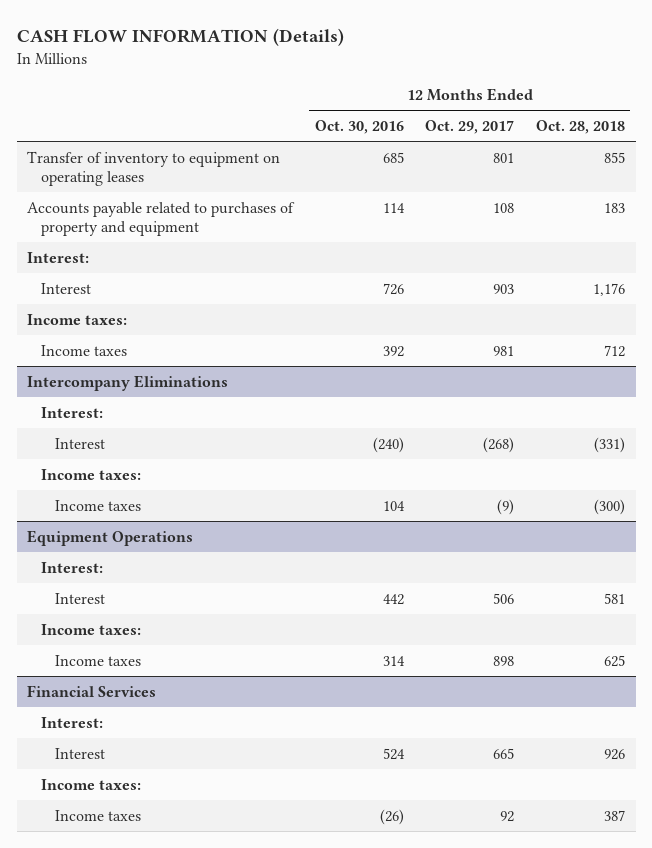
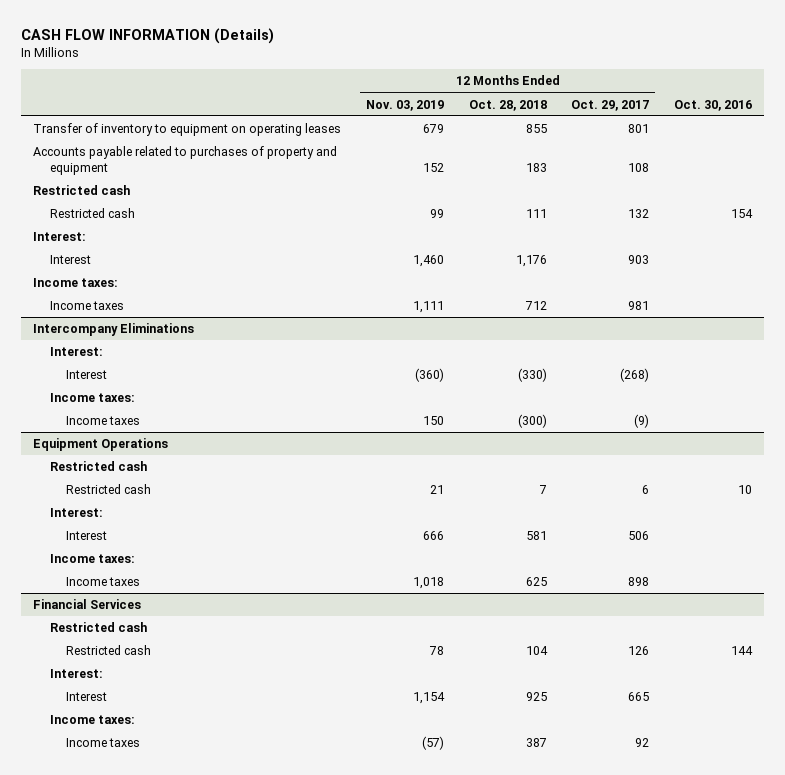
- | 12 Months Ended Oct. 30, 2016 | 12 Months Ended Oct. 29, 2017 | 12 Months Ended Oct. 28, 2018
+ | 12 Months Ended Nov. 03, 2019 | 12 Months Ended Oct. 28, 2018 | 12 Months Ended Oct. 29, 2017 | Oct. 30, 2016
+ Restricted cash
+ Restricted cash | 99 | 111 | 132 | 154
@ Intercompany Eliminations
- Interest | (240) | (268) | (331)
+ Interest | (360) | (330) | (268) |
@ Equipment Operations
+ Restricted cash
+ Restricted cash | 21 | 7 | 6 | 10
@ Financial Services
+ Restricted cash
+ Restricted cash | 78 | 104 | 126 | 144
- Interest | 524 | 665 | 926
+ Interest | 1,154 | 925 | 665 |

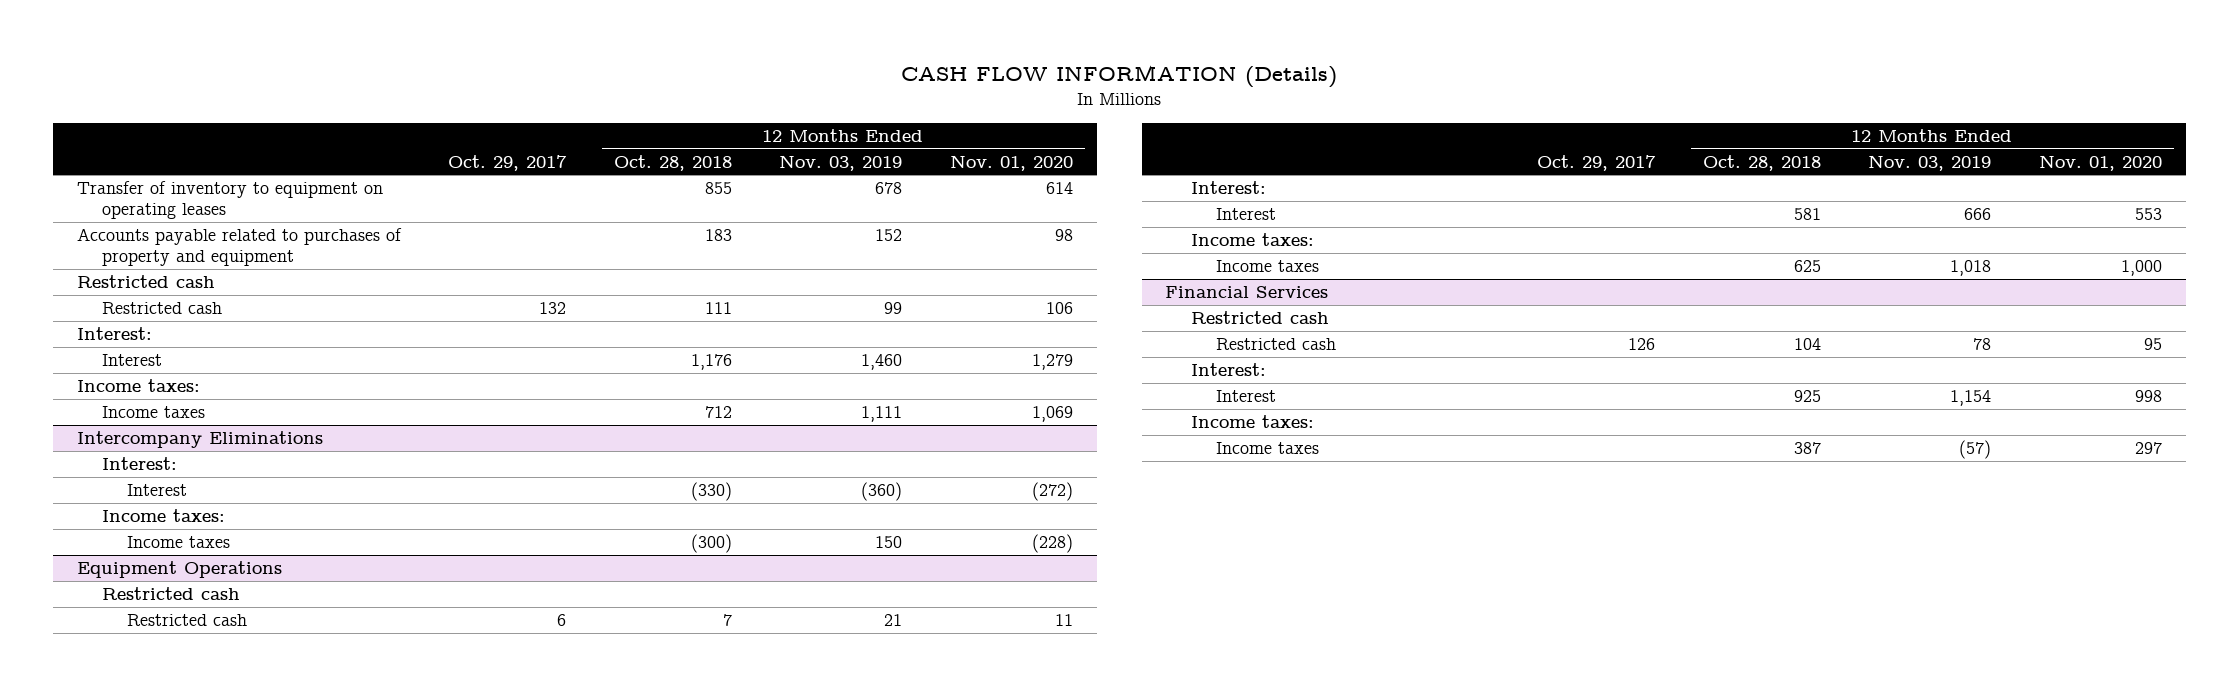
- | 12 Months Ended Nov. 03, 2019 | 12 Months Ended Oct. 28, 2018 | 12 Months Ended Oct. 29, 2017 | Oct. 30, 2016
+ | Oct. 29, 2017 | 12 Months Ended Oct. 28, 2018 | 12 Months Ended Nov. 03, 2019 | 12 Months Ended Nov. 01, 2020
- Transfer of inventory to equipment on operating leases | 679 | 855 | 801 |
+ Transfer of inventory to equipment on operating leases | | 855 | 678 | 614

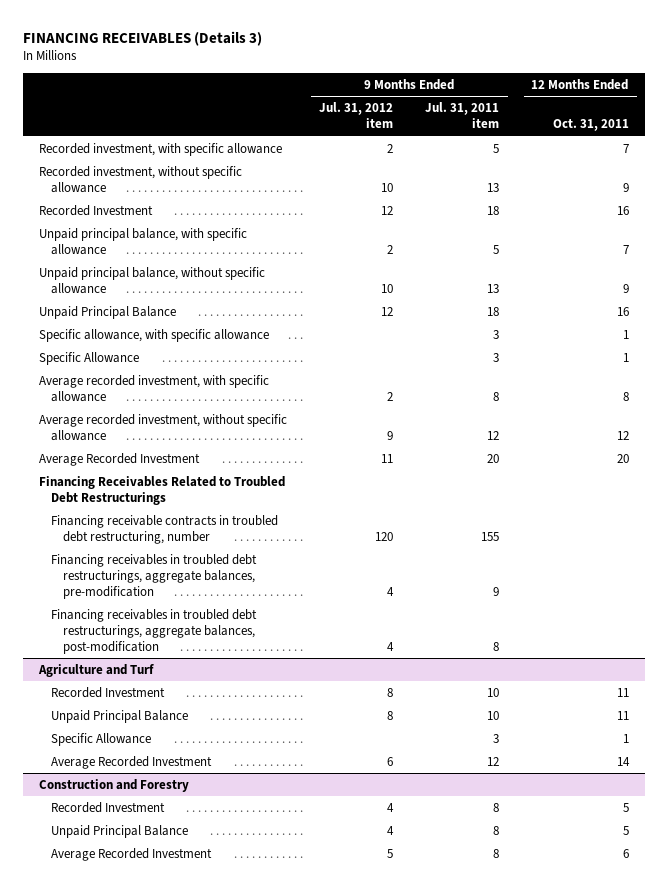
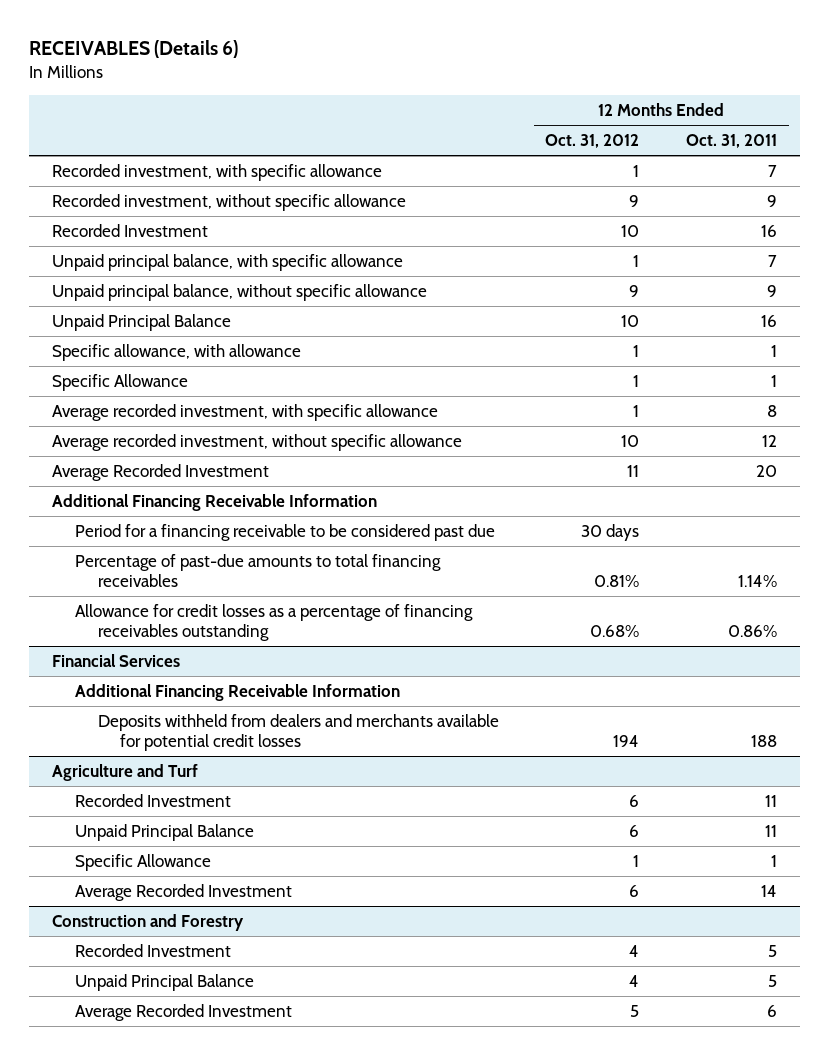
- FINANCING RECEIVABLES (Details 3)
+ RECEIVABLES (Details 6)
- | 9 Months Ended Jul. 31, 2012 item | 9 Months Ended Jul. 31, 2011 item | 12 Months Ended Oct. 31, 2011
+ | 12 Months Ended Oct. 31, 2012 | 12 Months Ended Oct. 31, 2011
- Specific allowance, with specific allowance | | 3 | 1
+ Specific allowance, with allowance | 1 | 1
- Financing Receivables Related to Troubled Debt Restructurings
- Financing receivable contracts in troubled debt restructuring, number | 120 | 155 |
- Financing receivables in troubled debt restructurings, aggregate balances, pre-modification | 4 | 9 |
- Financing receivables in troubled debt restructurings, aggregate balances, post-modification | 4 | 8 |
+ Additional Financing Receivable Information
+ Period for a financing receivable to be considered past due | 30 days |
+ Percentage of past-due amounts to total financing receivables | 0.81% | 1.14%
+ Allowance for credit losses as a percentage of financing receivables outstanding | 0.68% | 0.86%
+ Financial Services
+ Additional Financing Receivable Information
+ Deposits withheld from dealers and merchants available for potential credit losses | 194 | 188

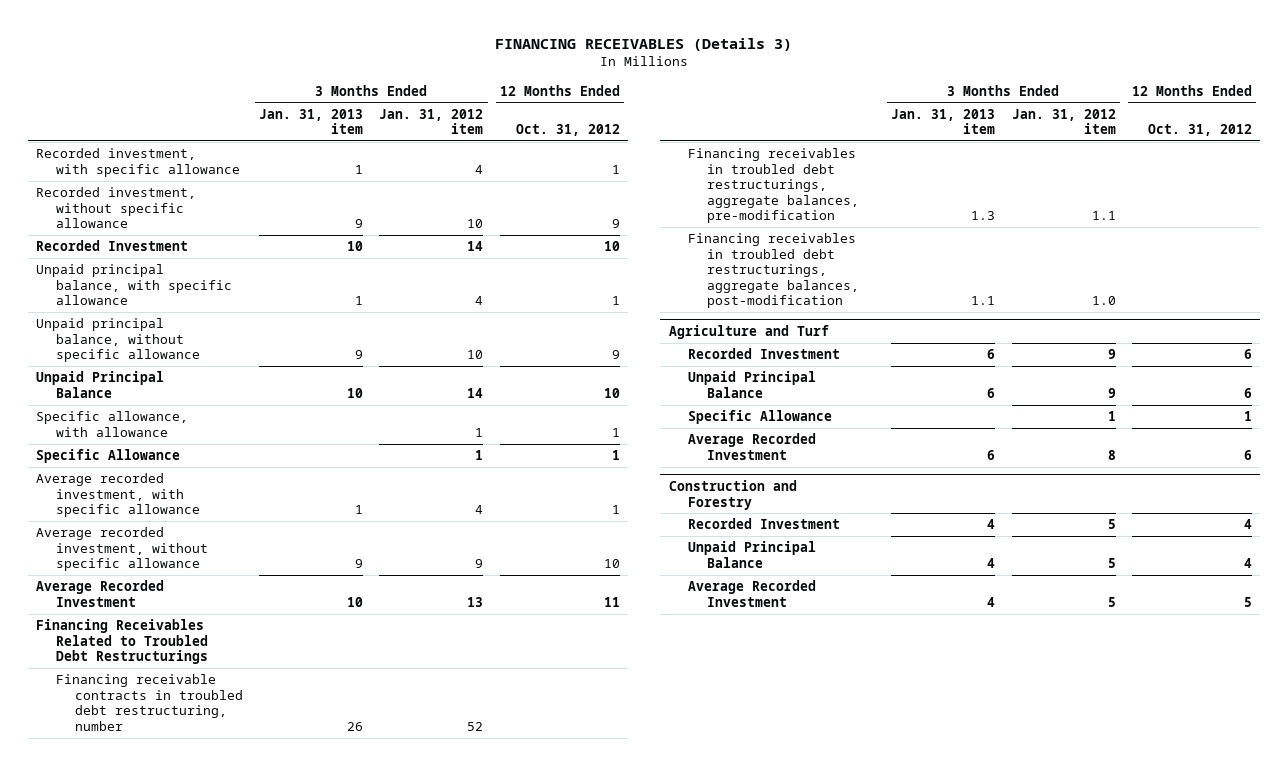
- RECEIVABLES (Details 6)
+ FINANCING RECEIVABLES (Details 3)
- | 12 Months Ended Oct. 31, 2012 | 12 Months Ended Oct. 31, 2011
+ | 3 Months Ended Jan. 31, 2013 item | 3 Months Ended Jan. 31, 2012 item | 12 Months Ended Oct. 31, 2012
- Additional Financing Receivable Information
- Period for a financing receivable to be considered past due | 30 days |
- Percentage of past-due amounts to total financing receivables | 0.81% | 1.14%
- Allowance for credit losses as a percentage of financing receivables outstanding | 0.68% | 0.86%
- Financial Services
- Additional Financing Receivable Information
- Deposits withheld from dealers and merchants available for potential credit losses | 194 | 188
+ Financing Receivables Related to Troubled Debt Restructurings
+ Financing receivable contracts in troubled debt restructuring, number | 26 | 52 |
+ Financing receivables in troubled debt restructurings, aggregate balances, pre-modification | 1.3 | 1.1 |
+ Financing receivables in troubled debt restructurings, aggregate balances, post-modification | 1.1 | 1.0 |

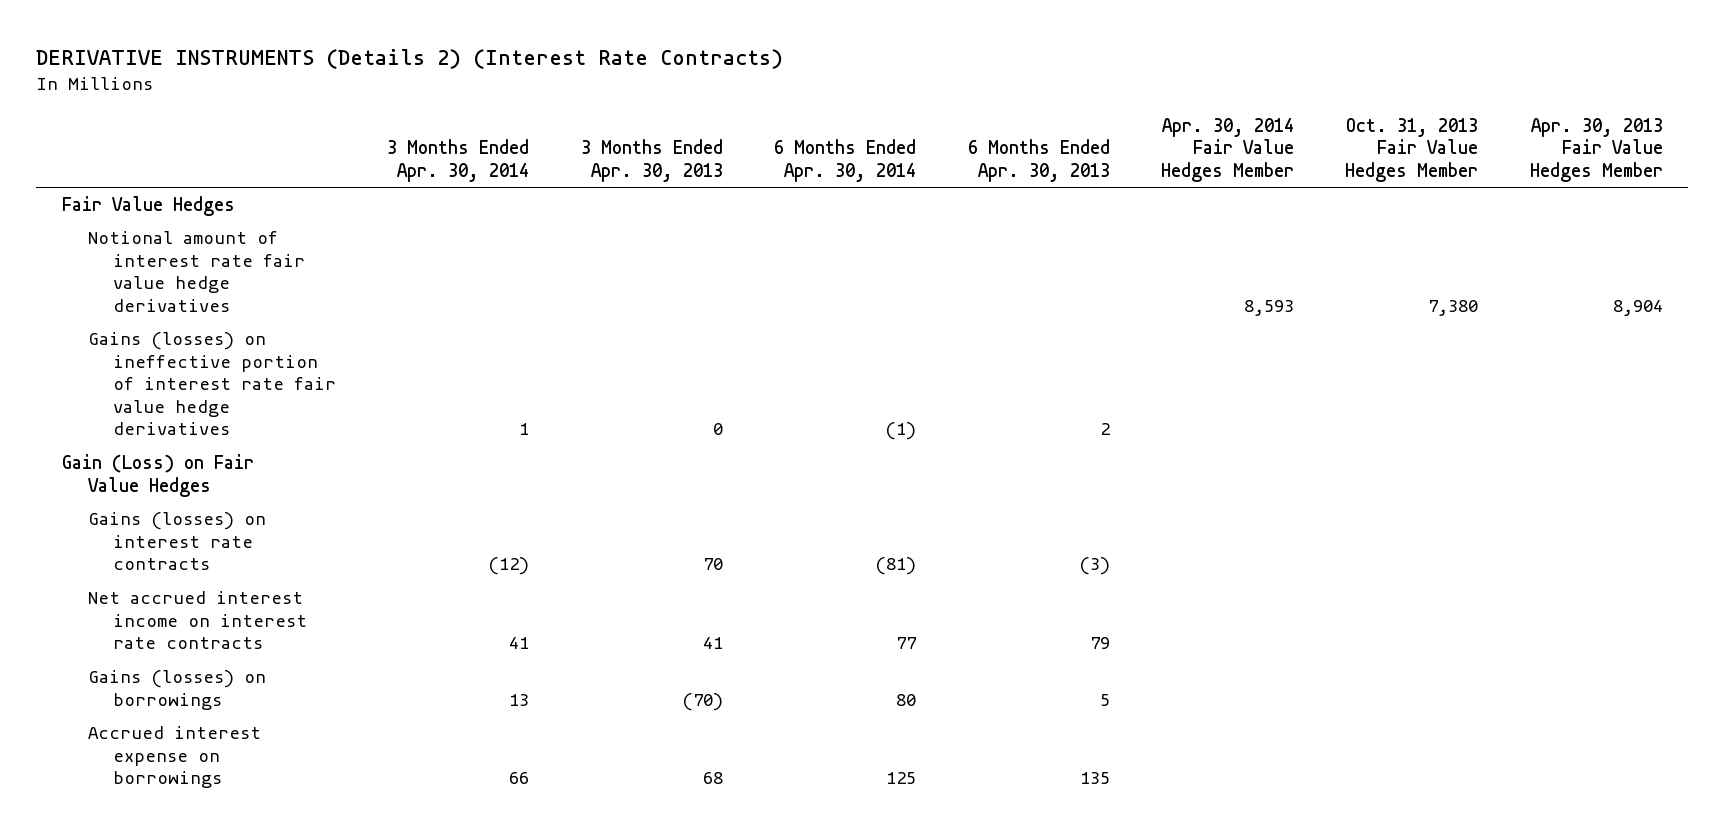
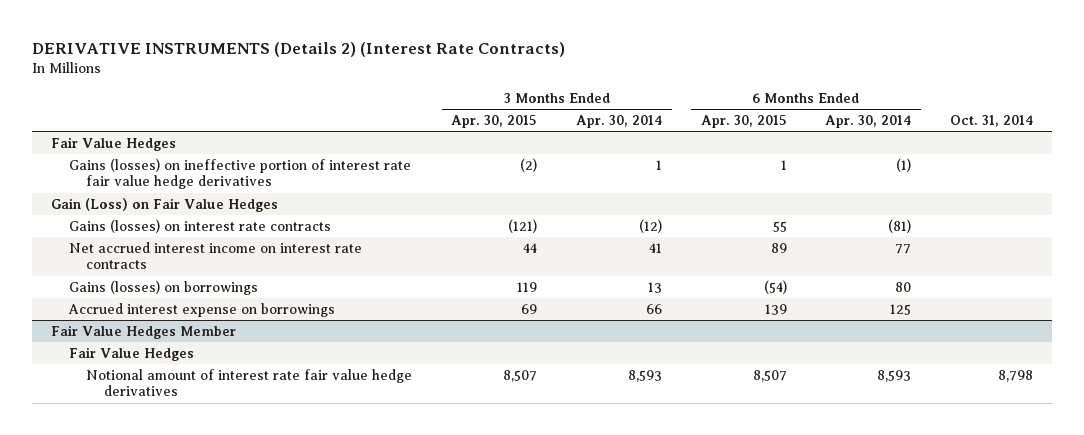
- | 3 Months Ended Apr. 30, 2014 | 3 Months Ended Apr. 30, 2013 | 6 Months Ended Apr. 30, 2014 | 6 Months Ended Apr. 30, 2013 | Apr. 30, 2014 Fair Value Hedges Member | Oct. 31, 2013 Fair Value Hedges Member | Apr. 30, 2013 Fair Value Hedges Member
+ | 3 Months Ended Apr. 30, 2015 | 3 Months Ended Apr. 30, 2014 | 6 Months Ended Apr. 30, 2015 | 6 Months Ended Apr. 30, 2014 | Oct. 31, 2014
- Notional amount of interest rate fair value hedge derivatives | | | | | 8,593 | 7,380 | 8,904
+ Fair Value Hedges Member
+ Fair Value Hedges
+ Notional amount of interest rate fair value hedge derivatives | 8,507 | 8,593 | 8,507 | 8,593 | 8,798

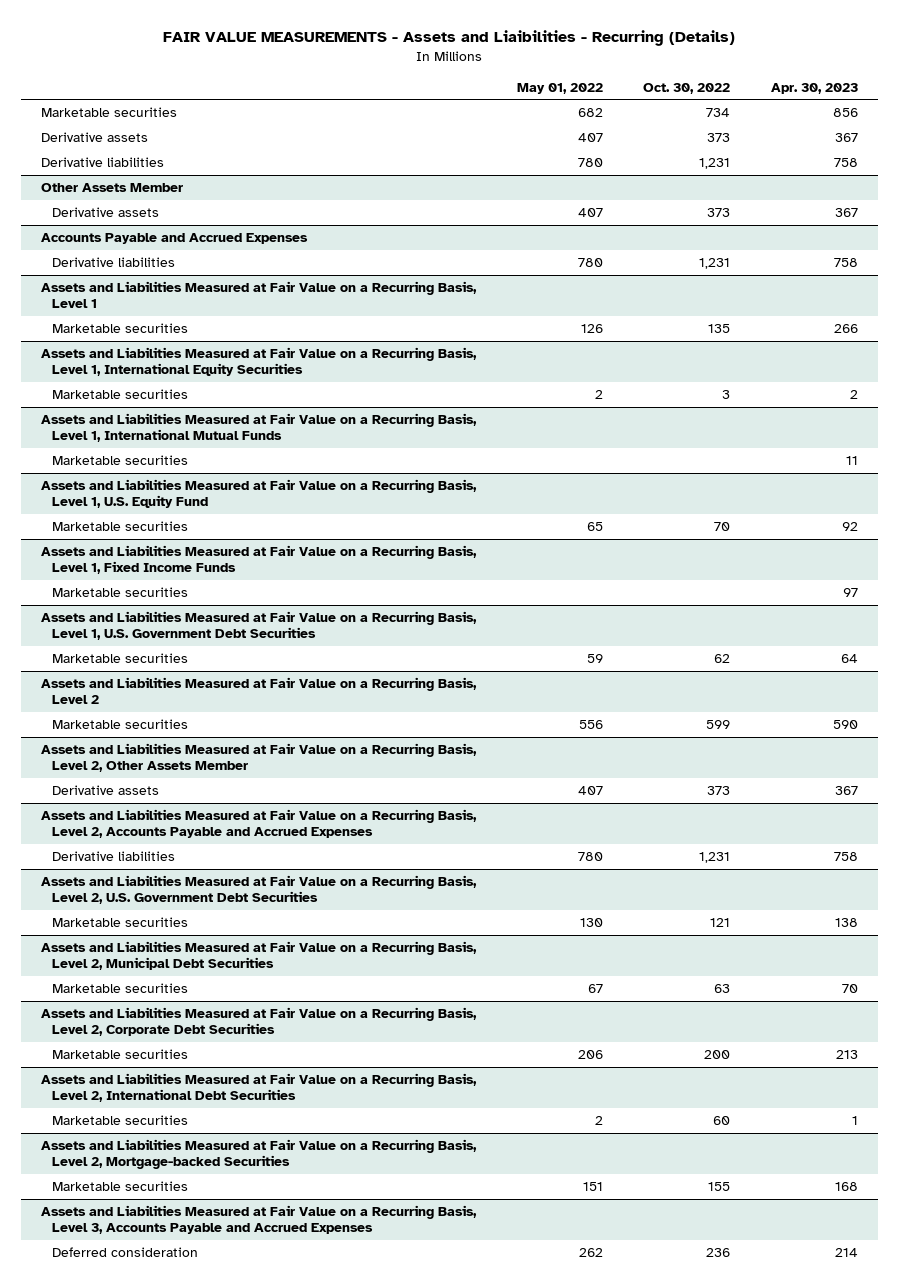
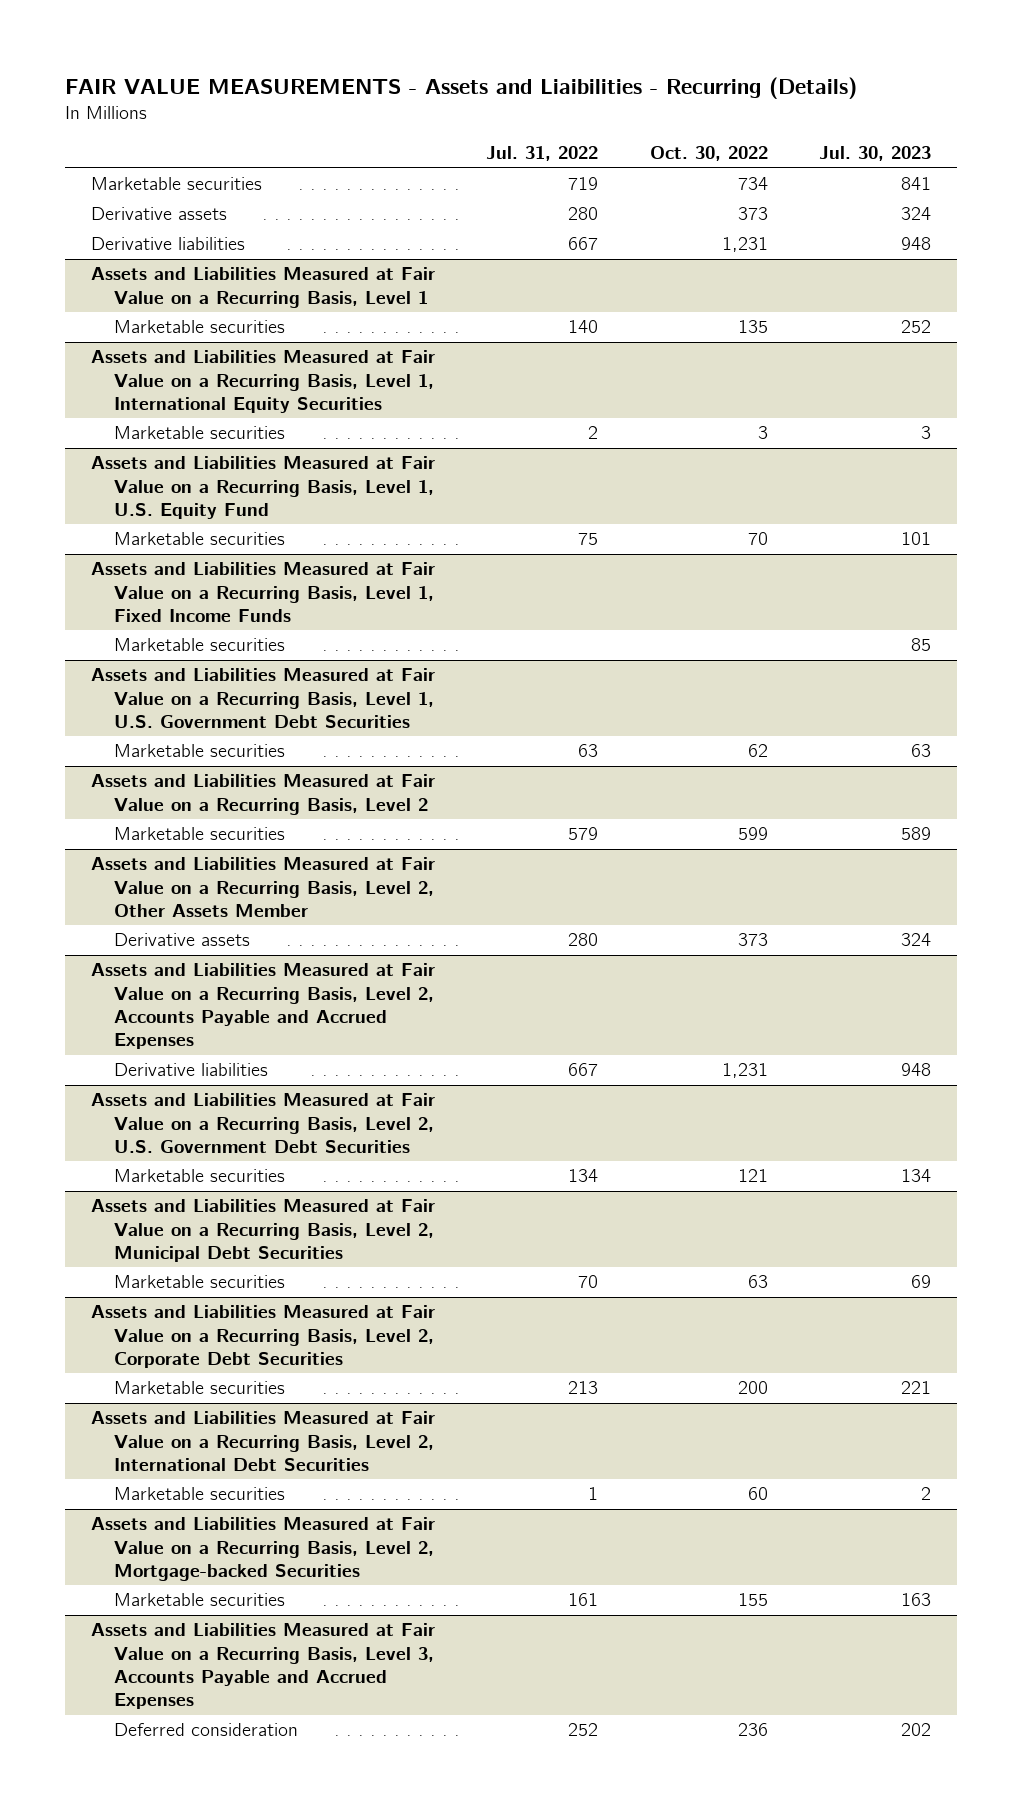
- | May 01, 2022 | Oct. 30, 2022 | Apr. 30, 2023
+ | Jul. 31, 2022 | Oct. 30, 2022 | Jul. 30, 2023
- Other Assets Member
- Derivative assets | 407 | 373 | 367
- Accounts Payable and Accrued Expenses
- Derivative liabilities | 780 | 1,231 | 758
- Assets and Liabilities Measured at Fair Value on a Recurring Basis, Level 1, International Mutual Funds
- Marketable securities | | | 11

